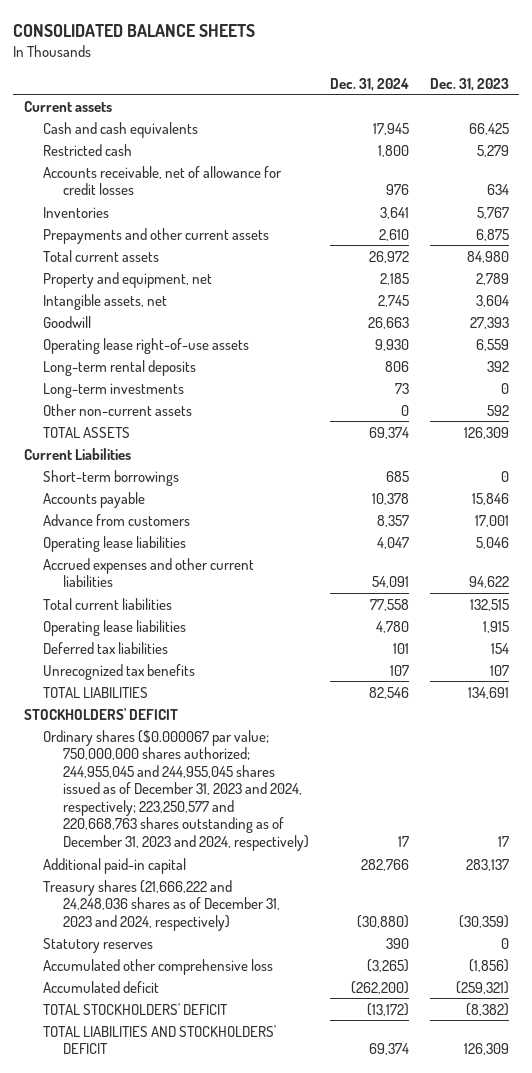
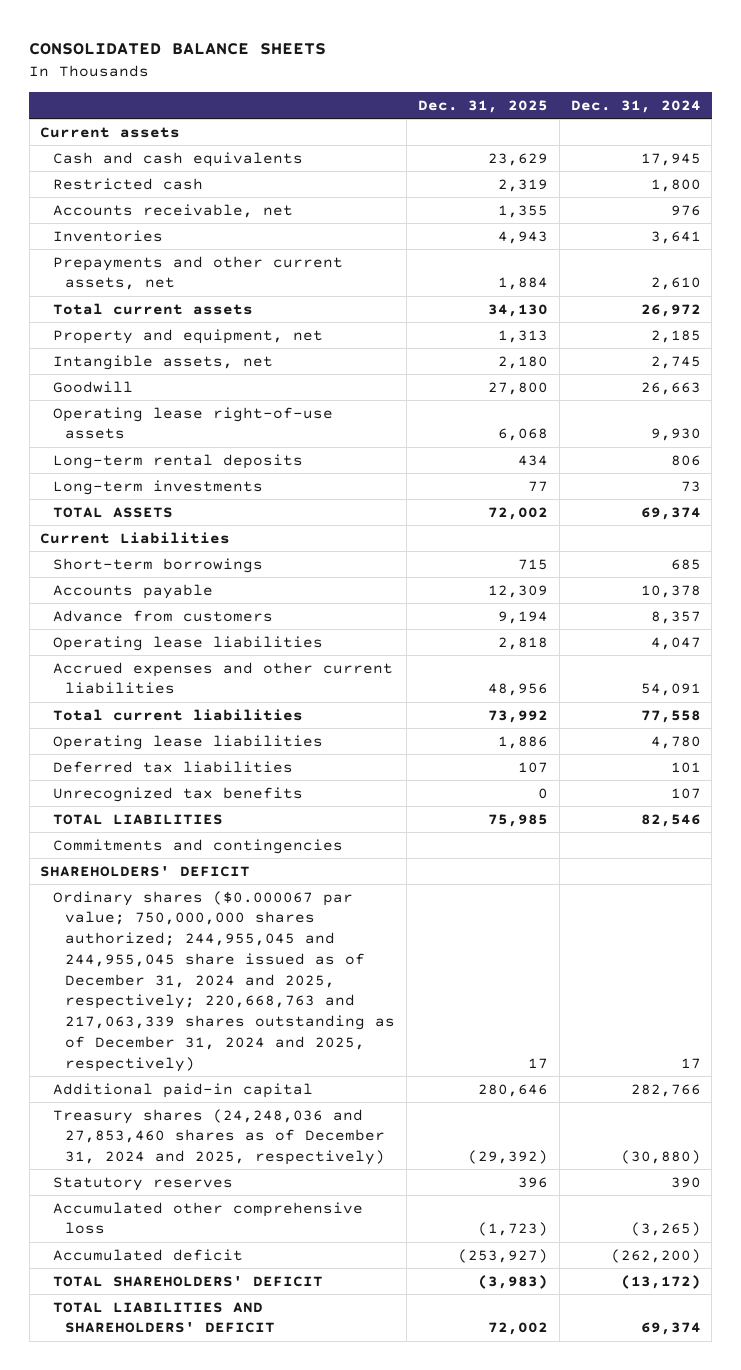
- | Dec. 31, 2024 | Dec. 31, 2023
+ | Dec. 31, 2025 | Dec. 31, 2024
- Accounts receivable, net of allowance for credit losses | 976 | 634
+ Accounts receivable, net | 1,355 | 976
- Prepayments and other current assets | 2,610 | 6,875
+ Prepayments and other current assets, net | 1,884 | 2,610
- Other non-current assets | 0 | 592
- STOCKHOLDERS' DEFICIT
- Ordinary shares ($0.000067 par value; 750,000,000 shares authorized; 244,955,045 and 244,955,045 shares issued as of December 31, 2023 and 2024, respectively; 223,250,577 and 220,668,763 shares outstanding as of December 31, 2023 and 2024, respectively) | 17 | 17
+ Commitments and contingencies
+ SHAREHOLDERS' DEFICIT
+ Ordinary shares ($0.000067 par value; 750,000,000 shares authorized; 244,955,045 and 244,955,045 share issued as of December 31, 2024 and 2025, respectively; 220,668,763 and 217,063,339 shares outstanding as of December 31, 2024 and 2025, respectively) | 17 | 17
- Treasury shares (21,666,222 and 24,248,036 shares as of December 31, 2023 and 2024, respectively) | (30,880) | (30,359)
+ Treasury shares (24,248,036 and 27,853,460 shares as of December 31, 2024 and 2025, respectively) | (29,392) | (30,880)
- TOTAL STOCKHOLDERS' DEFICIT | (13,172) | (8,382)
- TOTAL LIABILITIES AND STOCKHOLDERS' DEFICIT | 69,374 | 126,309
+ TOTAL SHAREHOLDERS' DEFICIT | (3,983) | (13,172)
+ TOTAL LIABILITIES AND SHAREHOLDERS' DEFICIT | 72,002 | 69,374

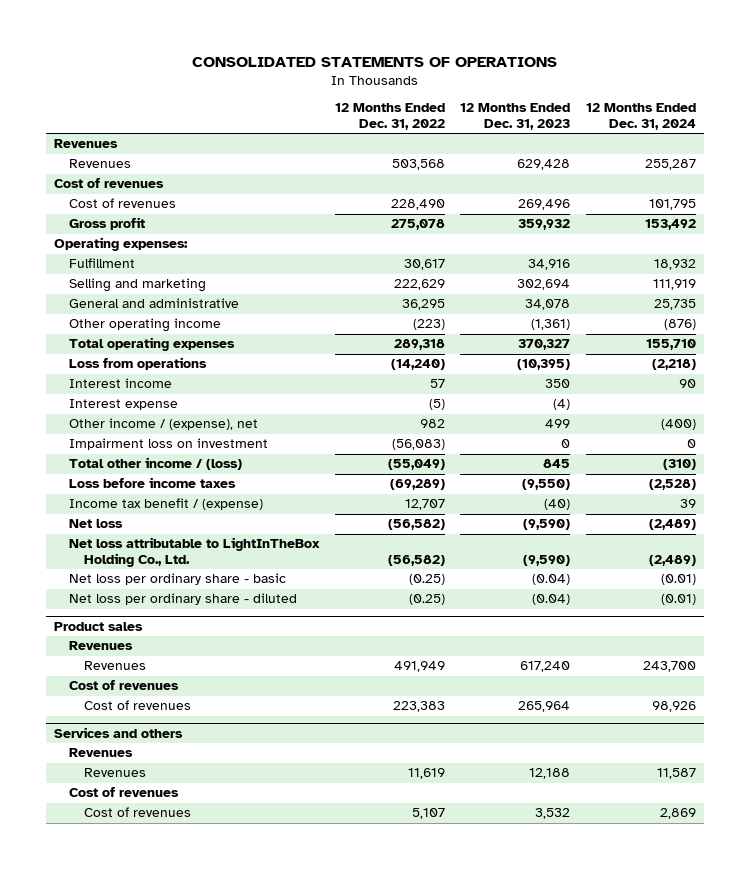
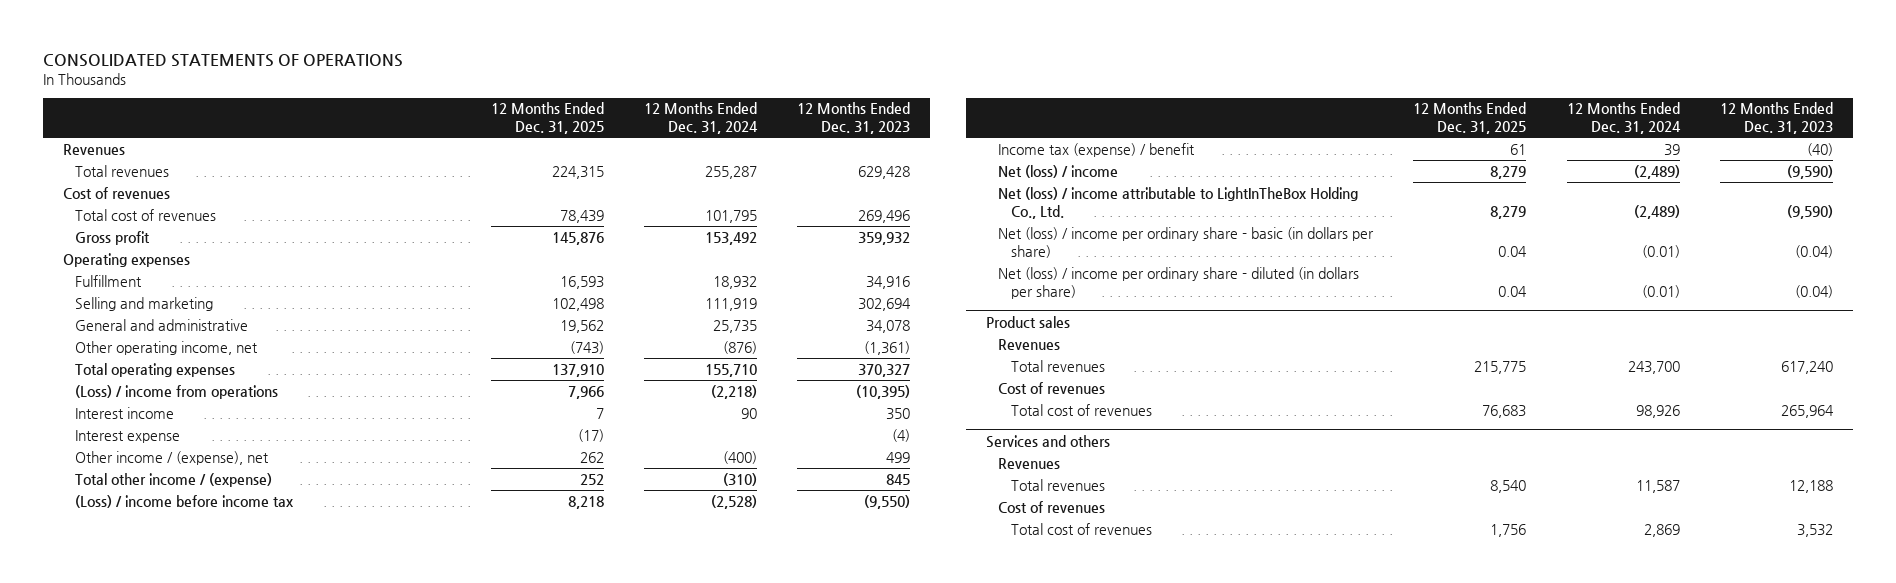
- | 12 Months Ended Dec. 31, 2022 | 12 Months Ended Dec. 31, 2023 | 12 Months Ended Dec. 31, 2024
+ | 12 Months Ended Dec. 31, 2025 | 12 Months Ended Dec. 31, 2024 | 12 Months Ended Dec. 31, 2023
- Revenues | 503,568 | 629,428 | 255,287
+ Total revenues | 224,315 | 255,287 | 629,428
- Cost of revenues | 228,490 | 269,496 | 101,795
+ Total cost of revenues | 78,439 | 101,795 | 269,496
- Operating expenses:
+ Operating expenses
- Other operating income | (223) | (1,361) | (876)
+ Other operating income, net | (743) | (876) | (1,361)
- Loss from operations | (14,240) | (10,395) | (2,218)
+ (Loss) / income from operations | 7,966 | (2,218) | (10,395)
- Impairment loss on investment | (56,083) | 0 | 0
- Total other income / (loss) | (55,049) | 845 | (310)
- Loss before income taxes | (69,289) | (9,550) | (2,528)
- Income tax benefit / (expense) | 12,707 | (40) | 39
- Net loss | (56,582) | (9,590) | (2,489)
- Net loss attributable to LightInTheBox Holding Co., Ltd. | (56,582) | (9,590) | (2,489)
- Net loss per ordinary share - basic | (0.25) | (0.04) | (0.01)
- Net loss per ordinary share - diluted | (0.25) | (0.04) | (0.01)
+ Total other income / (expense) | 252 | (310) | 845
+ (Loss) / income before income tax | 8,218 | (2,528) | (9,550)
+ Income tax (expense) / benefit | 61 | 39 | (40)
+ Net (loss) / income | 8,279 | (2,489) | (9,590)
+ Net (loss) / income attributable to LightInTheBox Holding Co., Ltd. | 8,279 | (2,489) | (9,590)
+ Net (loss) / income per ordinary share - basic (in dollars per share) | 0.04 | (0.01) | (0.04)
+ Net (loss) / income per ordinary share - diluted (in dollars per share) | 0.04 | (0.01) | (0.04)
@ Product sales
- Revenues | 491,949 | 617,240 | 243,700
+ Total revenues | 215,775 | 243,700 | 617,240
- Cost of revenues | 223,383 | 265,964 | 98,926
+ Total cost of revenues | 76,683 | 98,926 | 265,964
@ Services and others
- Revenues | 11,619 | 12,188 | 11,587
+ Total revenues | 8,540 | 11,587 | 12,188
- Cost of revenues | 5,107 | 3,532 | 2,869
+ Total cost of revenues | 1,756 | 2,869 | 3,532

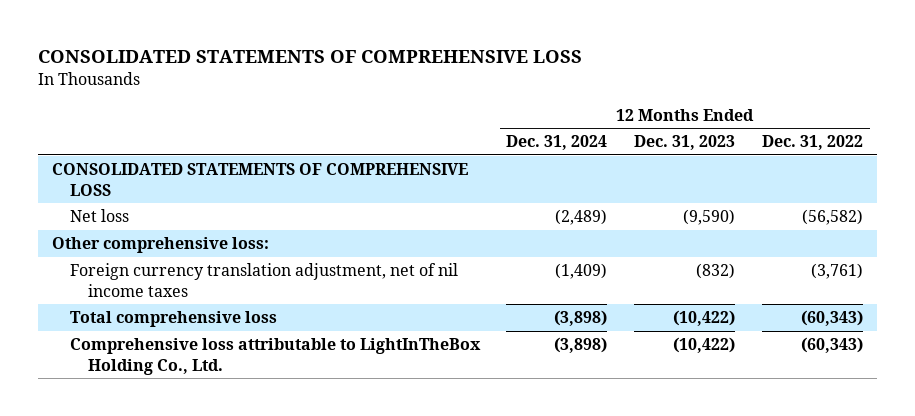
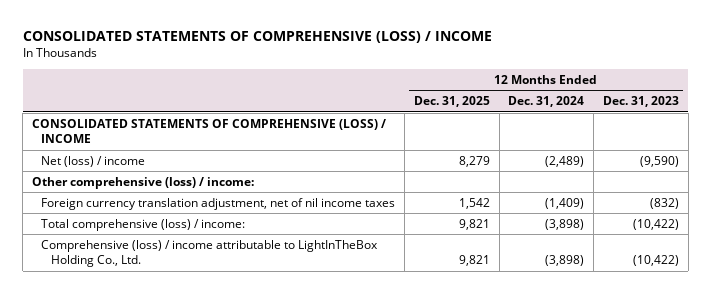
- CONSOLIDATED STATEMENTS OF COMPREHENSIVE LOSS
+ CONSOLIDATED STATEMENTS OF COMPREHENSIVE (LOSS) / INCOME
- | 12 Months Ended Dec. 31, 2024 | 12 Months Ended Dec. 31, 2023 | 12 Months Ended Dec. 31, 2022
+ | 12 Months Ended Dec. 31, 2025 | 12 Months Ended Dec. 31, 2024 | 12 Months Ended Dec. 31, 2023
- CONSOLIDATED STATEMENTS OF COMPREHENSIVE LOSS
- Net loss | (2,489) | (9,590) | (56,582)
- Other comprehensive loss:
+ CONSOLIDATED STATEMENTS OF COMPREHENSIVE (LOSS) / INCOME
+ Net (loss) / income | 8,279 | (2,489) | (9,590)
+ Other comprehensive (loss) / income:
- Total comprehensive loss | (3,898) | (10,422) | (60,343)
- Comprehensive loss attributable to LightInTheBox Holding Co., Ltd. | (3,898) | (10,422) | (60,343)
+ Total comprehensive (loss) / income: | 9,821 | (3,898) | (10,422)
+ Comprehensive (loss) / income attributable to LightInTheBox Holding Co., Ltd. | 9,821 | (3,898) | (10,422)

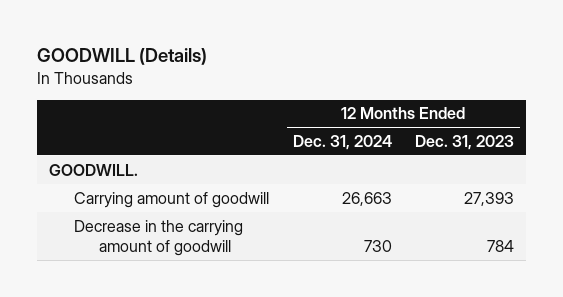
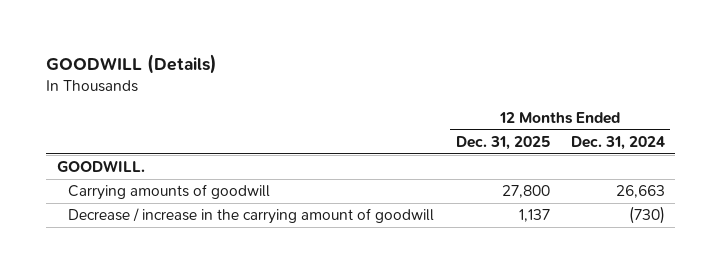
- | 12 Months Ended Dec. 31, 2024 | 12 Months Ended Dec. 31, 2023
+ | 12 Months Ended Dec. 31, 2025 | 12 Months Ended Dec. 31, 2024
- Carrying amount of goodwill | 26,663 | 27,393
- Decrease in the carrying amount of goodwill | 730 | 784
+ Carrying amounts of goodwill | 27,800 | 26,663
+ Decrease / increase in the carrying amount of goodwill | 1,137 | (730)

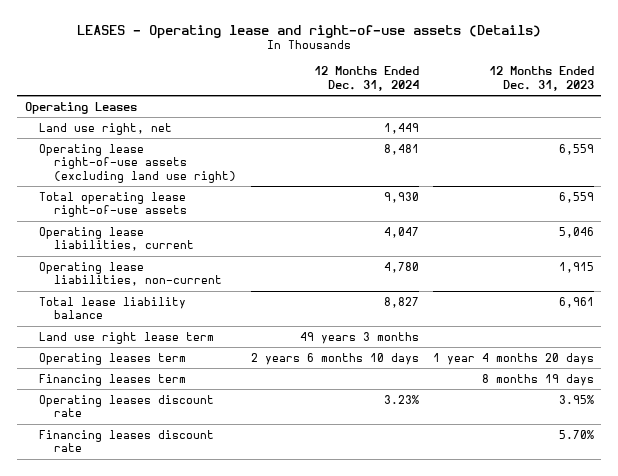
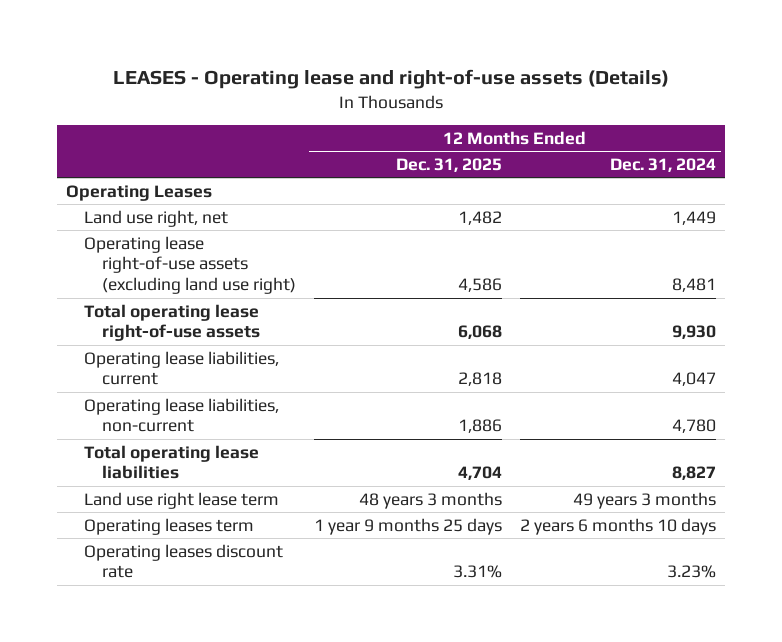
- | 12 Months Ended Dec. 31, 2024 | 12 Months Ended Dec. 31, 2023
+ | 12 Months Ended Dec. 31, 2025 | 12 Months Ended Dec. 31, 2024
- Total lease liability balance | 8,827 | 6,961
+ Total operating lease liabilities | 4,704 | 8,827
- Financing leases term | | 8 months 19 days
- Financing leases discount rate | | 5.70%

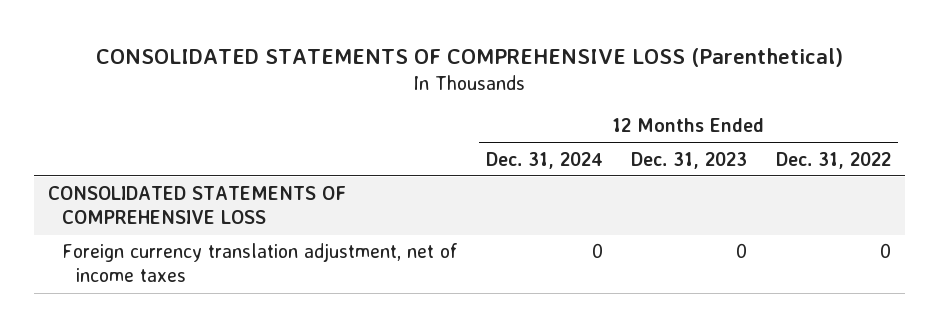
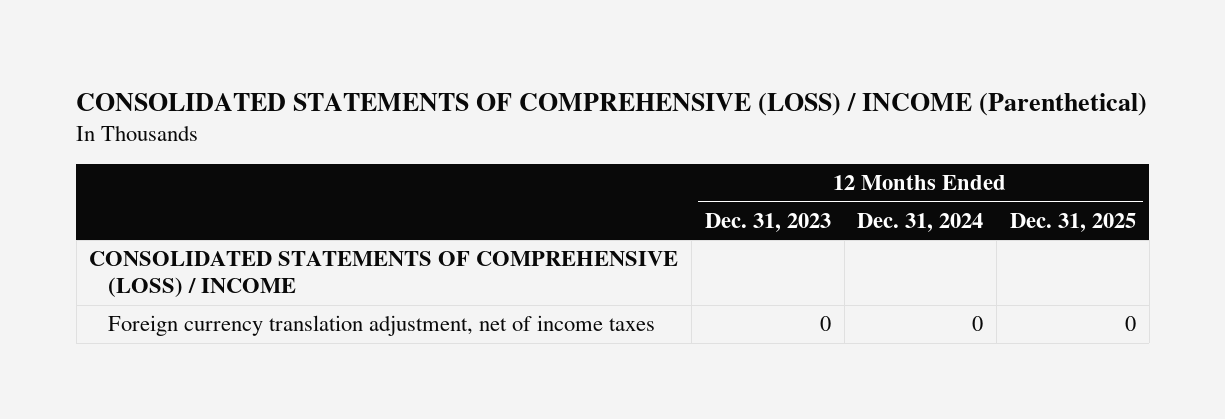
- CONSOLIDATED STATEMENTS OF COMPREHENSIVE LOSS (Parenthetical)
+ CONSOLIDATED STATEMENTS OF COMPREHENSIVE (LOSS) / INCOME (Parenthetical)
- | 12 Months Ended Dec. 31, 2024 | 12 Months Ended Dec. 31, 2023 | 12 Months Ended Dec. 31, 2022
+ | 12 Months Ended Dec. 31, 2023 | 12 Months Ended Dec. 31, 2024 | 12 Months Ended Dec. 31, 2025
- CONSOLIDATED STATEMENTS OF COMPREHENSIVE LOSS
+ CONSOLIDATED STATEMENTS OF COMPREHENSIVE (LOSS) / INCOME

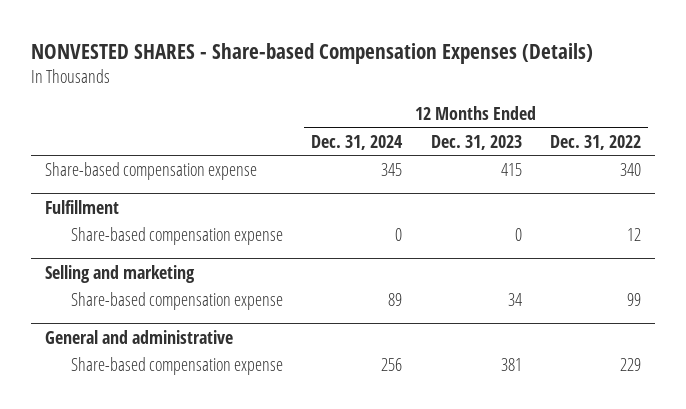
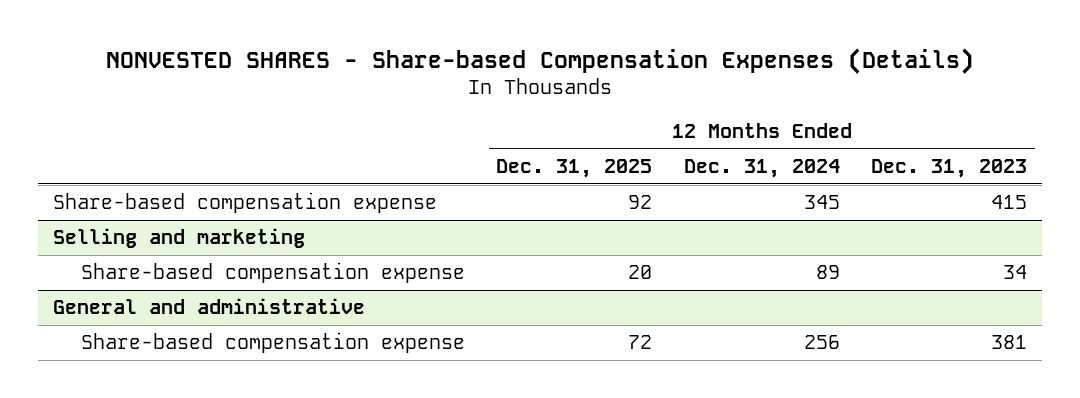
- | 12 Months Ended Dec. 31, 2024 | 12 Months Ended Dec. 31, 2023 | 12 Months Ended Dec. 31, 2022
+ | 12 Months Ended Dec. 31, 2025 | 12 Months Ended Dec. 31, 2024 | 12 Months Ended Dec. 31, 2023
- Fulfillment
- Share-based compensation expense | 0 | 0 | 12

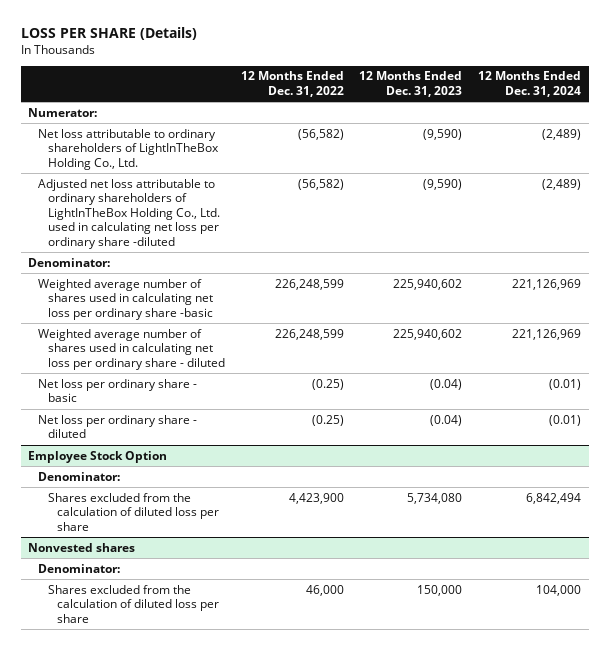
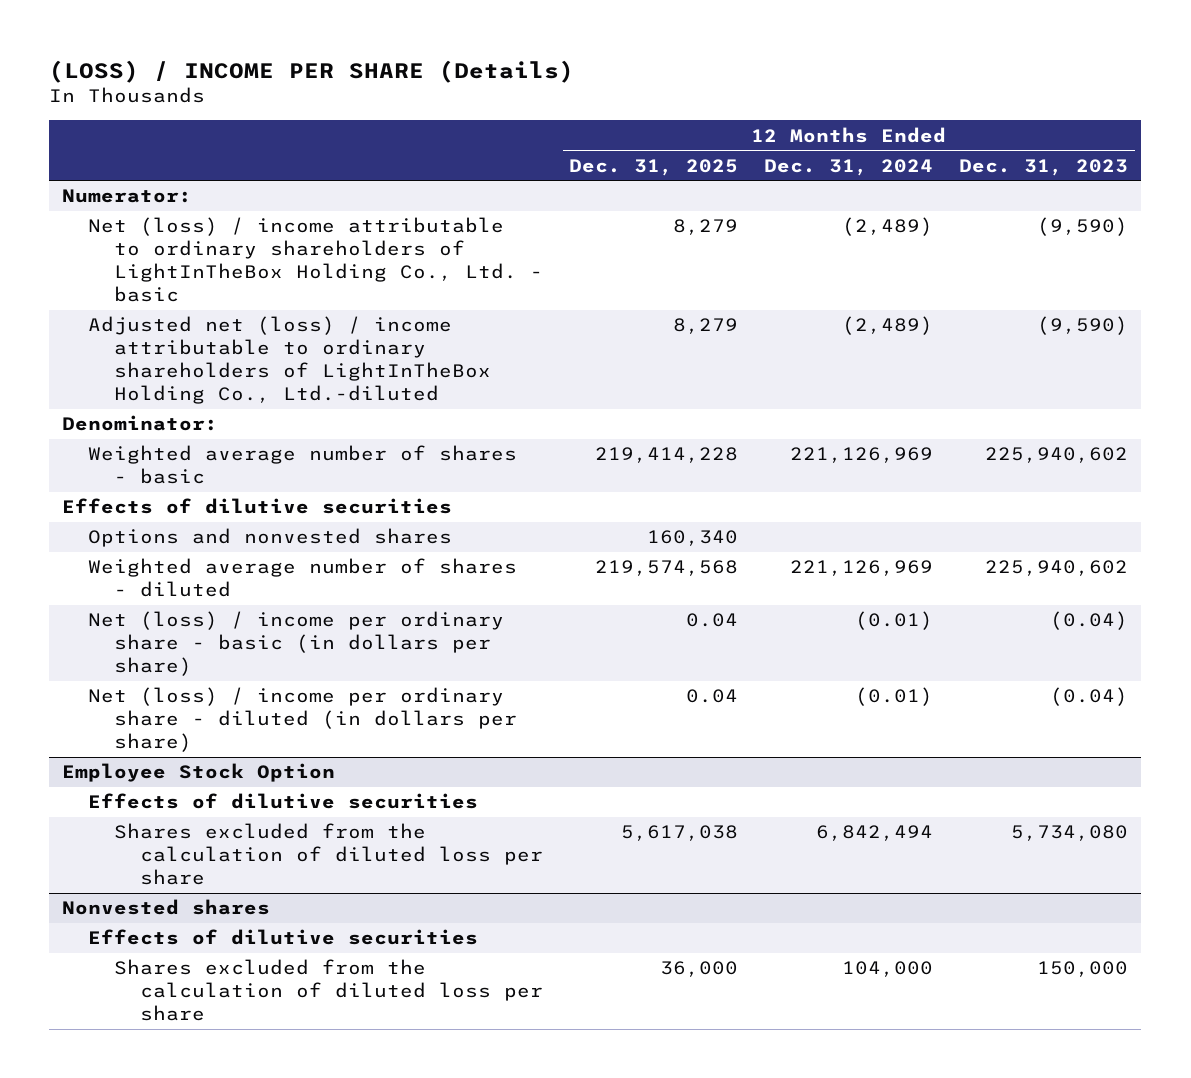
- LOSS PER SHARE (Details)
+ (LOSS) / INCOME PER SHARE (Details)
- | 12 Months Ended Dec. 31, 2022 | 12 Months Ended Dec. 31, 2023 | 12 Months Ended Dec. 31, 2024
+ | 12 Months Ended Dec. 31, 2025 | 12 Months Ended Dec. 31, 2024 | 12 Months Ended Dec. 31, 2023
- Net loss attributable to ordinary shareholders of LightInTheBox Holding Co., Ltd. | (56,582) | (9,590) | (2,489)
- Adjusted net loss attributable to ordinary shareholders of LightInTheBox Holding Co., Ltd. used in calculating net loss per ordinary share -diluted | (56,582) | (9,590) | (2,489)
+ Net (loss) / income attributable to ordinary shareholders of LightInTheBox Holding Co., Ltd. - basic | 8,279 | (2,489) | (9,590)
+ Adjusted net (loss) / income attributable to ordinary shareholders of LightInTheBox Holding Co., Ltd.-diluted | 8,279 | (2,489) | (9,590)
- Weighted average number of shares used in calculating net loss per ordinary share -basic | 226,248,599 | 225,940,602 | 221,126,969
- Weighted average number of shares used in calculating net loss per ordinary share - diluted | 226,248,599 | 225,940,602 | 221,126,969
- Net loss per ordinary share - basic | (0.25) | (0.04) | (0.01)
- Net loss per ordinary share - diluted | (0.25) | (0.04) | (0.01)
+ Weighted average number of shares - basic | 219,414,228 | 221,126,969 | 225,940,602
+ Effects of dilutive securities
+ Options and nonvested shares | 160,340 | |
+ Weighted average number of shares - diluted | 219,574,568 | 221,126,969 | 225,940,602
+ Net (loss) / income per ordinary share - basic (in dollars per share) | 0.04 | (0.01) | (0.04)
+ Net (loss) / income per ordinary share - diluted (in dollars per share) | 0.04 | (0.01) | (0.04)
@ Employee Stock Option
- Denominator:
+ Effects of dilutive securities
@ Nonvested shares
- Denominator:
+ Effects of dilutive securities

